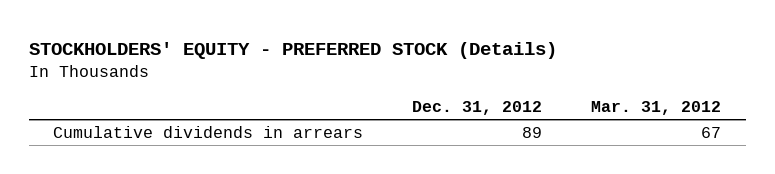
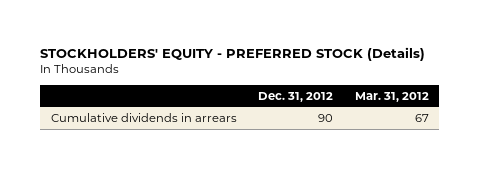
- Cumulative dividends in arrears | 89 | 67
+ Cumulative dividends in arrears | 90 | 67

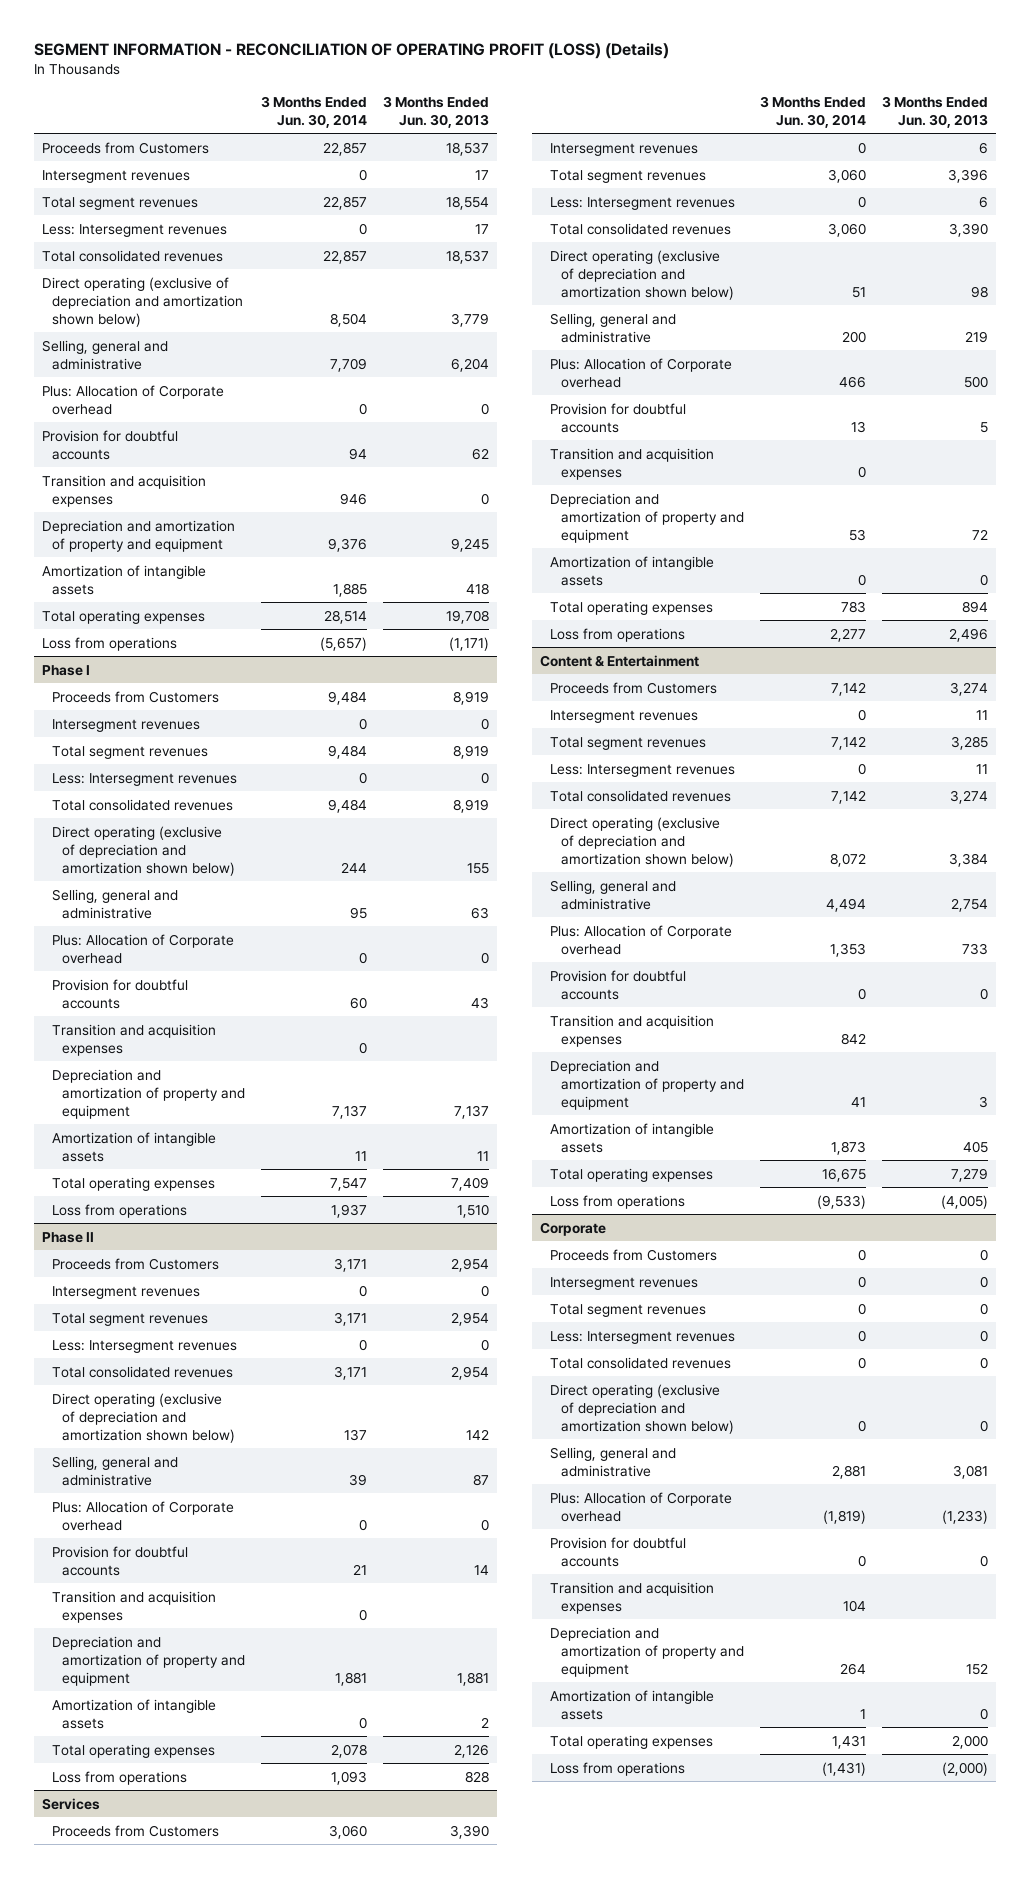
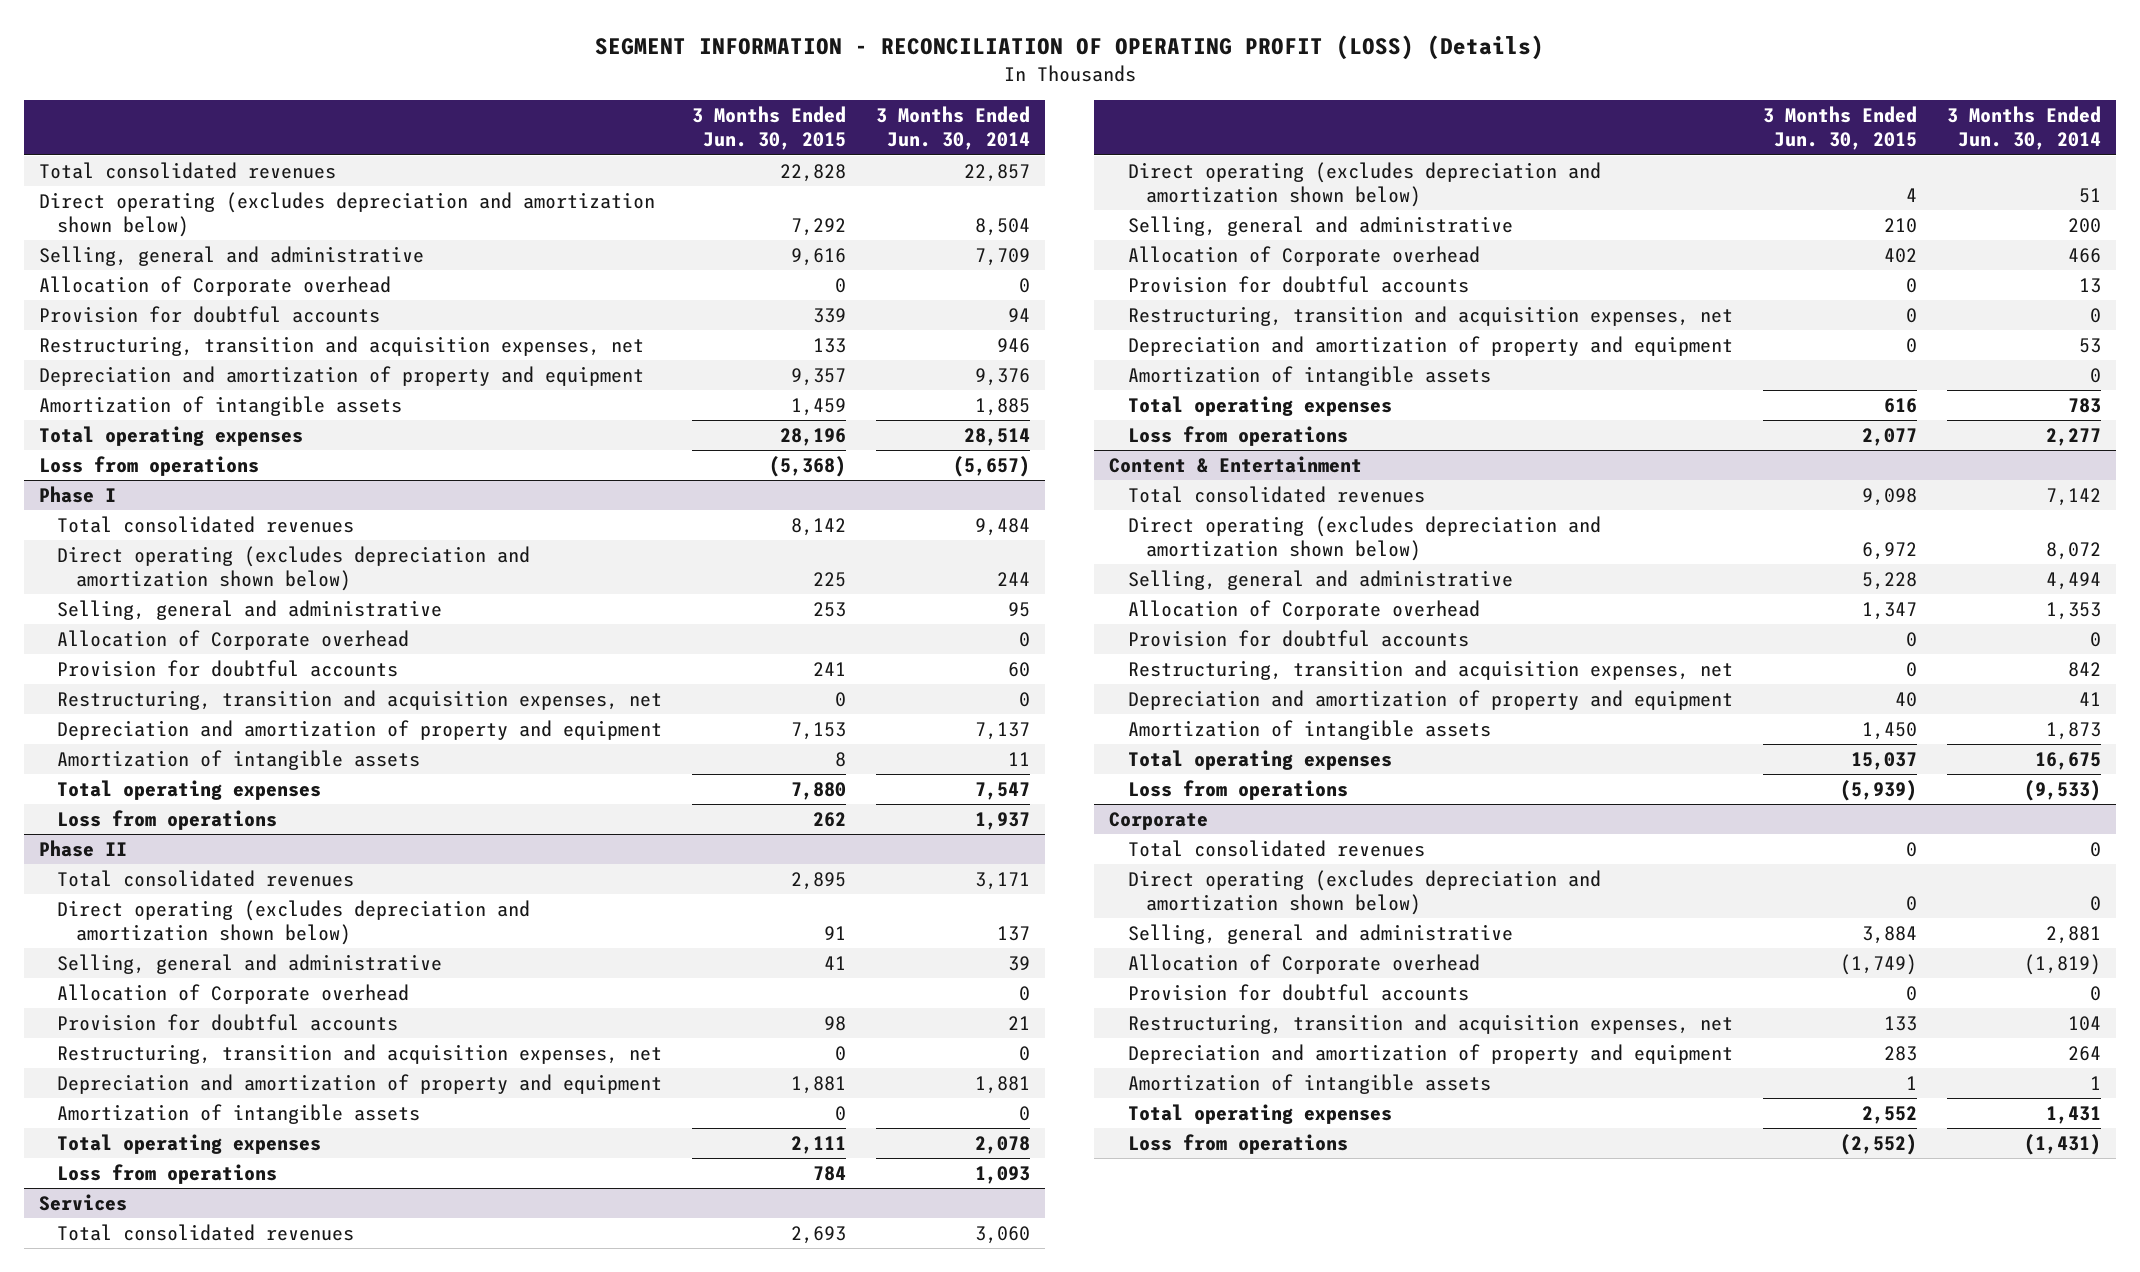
- | 3 Months Ended Jun. 30, 2014 | 3 Months Ended Jun. 30, 2013
+ | 3 Months Ended Jun. 30, 2015 | 3 Months Ended Jun. 30, 2014
- Proceeds from Customers | 22,857 | 18,537
- Intersegment revenues | 0 | 17
- Total segment revenues | 22,857 | 18,554
- Less: Intersegment revenues | 0 | 17
- Direct operating (exclusive of depreciation and amortization shown below) | 8,504 | 3,779
+ Direct operating (excludes depreciation and amortization shown below) | 7,292 | 8,504
- Plus: Allocation of Corporate overhead | 0 | 0
+ Allocation of Corporate overhead | 0 | 0
- Transition and acquisition expenses | 946 | 0
+ Restructuring, transition and acquisition expenses, net | 133 | 946
@ Phase I
- Proceeds from Customers | 9,484 | 8,919
- Intersegment revenues | 0 | 0
- Total segment revenues | 9,484 | 8,919
- Less: Intersegment revenues | 0 | 0
- Direct operating (exclusive of depreciation and amortization shown below) | 244 | 155
+ Direct operating (excludes depreciation and amortization shown below) | 225 | 244
- Plus: Allocation of Corporate overhead | 0 | 0
+ Allocation of Corporate overhead | | 0
- Transition and acquisition expenses | 0 |
+ Restructuring, transition and acquisition expenses, net | 0 | 0
@ Phase II
- Proceeds from Customers | 3,171 | 2,954
- Intersegment revenues | 0 | 0
- Total segment revenues | 3,171 | 2,954
- Less: Intersegment revenues | 0 | 0
- Direct operating (exclusive of depreciation and amortization shown below) | 137 | 142
+ Direct operating (excludes depreciation and amortization shown below) | 91 | 137
- Plus: Allocation of Corporate overhead | 0 | 0
+ Allocation of Corporate overhead | | 0
- Transition and acquisition expenses | 0 |
+ Restructuring, transition and acquisition expenses, net | 0 | 0
@ Services
- Proceeds from Customers | 3,060 | 3,390
- Intersegment revenues | 0 | 6
- Total segment revenues | 3,060 | 3,396
- Less: Intersegment revenues | 0 | 6
- Direct operating (exclusive of depreciation and amortization shown below) | 51 | 98
+ Direct operating (excludes depreciation and amortization shown below) | 4 | 51
- Plus: Allocation of Corporate overhead | 466 | 500
+ Allocation of Corporate overhead | 402 | 466
- Transition and acquisition expenses | 0 |
+ Restructuring, transition and acquisition expenses, net | 0 | 0
@ Content & Entertainment
- Proceeds from Customers | 7,142 | 3,274
- Intersegment revenues | 0 | 11
- Total segment revenues | 7,142 | 3,285
- Less: Intersegment revenues | 0 | 11
- Direct operating (exclusive of depreciation and amortization shown below) | 8,072 | 3,384
+ Direct operating (excludes depreciation and amortization shown below) | 6,972 | 8,072
- Plus: Allocation of Corporate overhead | 1,353 | 733
+ Allocation of Corporate overhead | 1,347 | 1,353
- Transition and acquisition expenses | 842 |
+ Restructuring, transition and acquisition expenses, net | 0 | 842
@ Corporate
- Proceeds from Customers | 0 | 0
- Intersegment revenues | 0 | 0
- Total segment revenues | 0 | 0
- Less: Intersegment revenues | 0 | 0
- Direct operating (exclusive of depreciation and amortization shown below) | 0 | 0
+ Direct operating (excludes depreciation and amortization shown below) | 0 | 0
- Plus: Allocation of Corporate overhead | (1,819) | (1,233)
+ Allocation of Corporate overhead | (1,749) | (1,819)
- Transition and acquisition expenses | 104 |
+ Restructuring, transition and acquisition expenses, net | 133 | 104

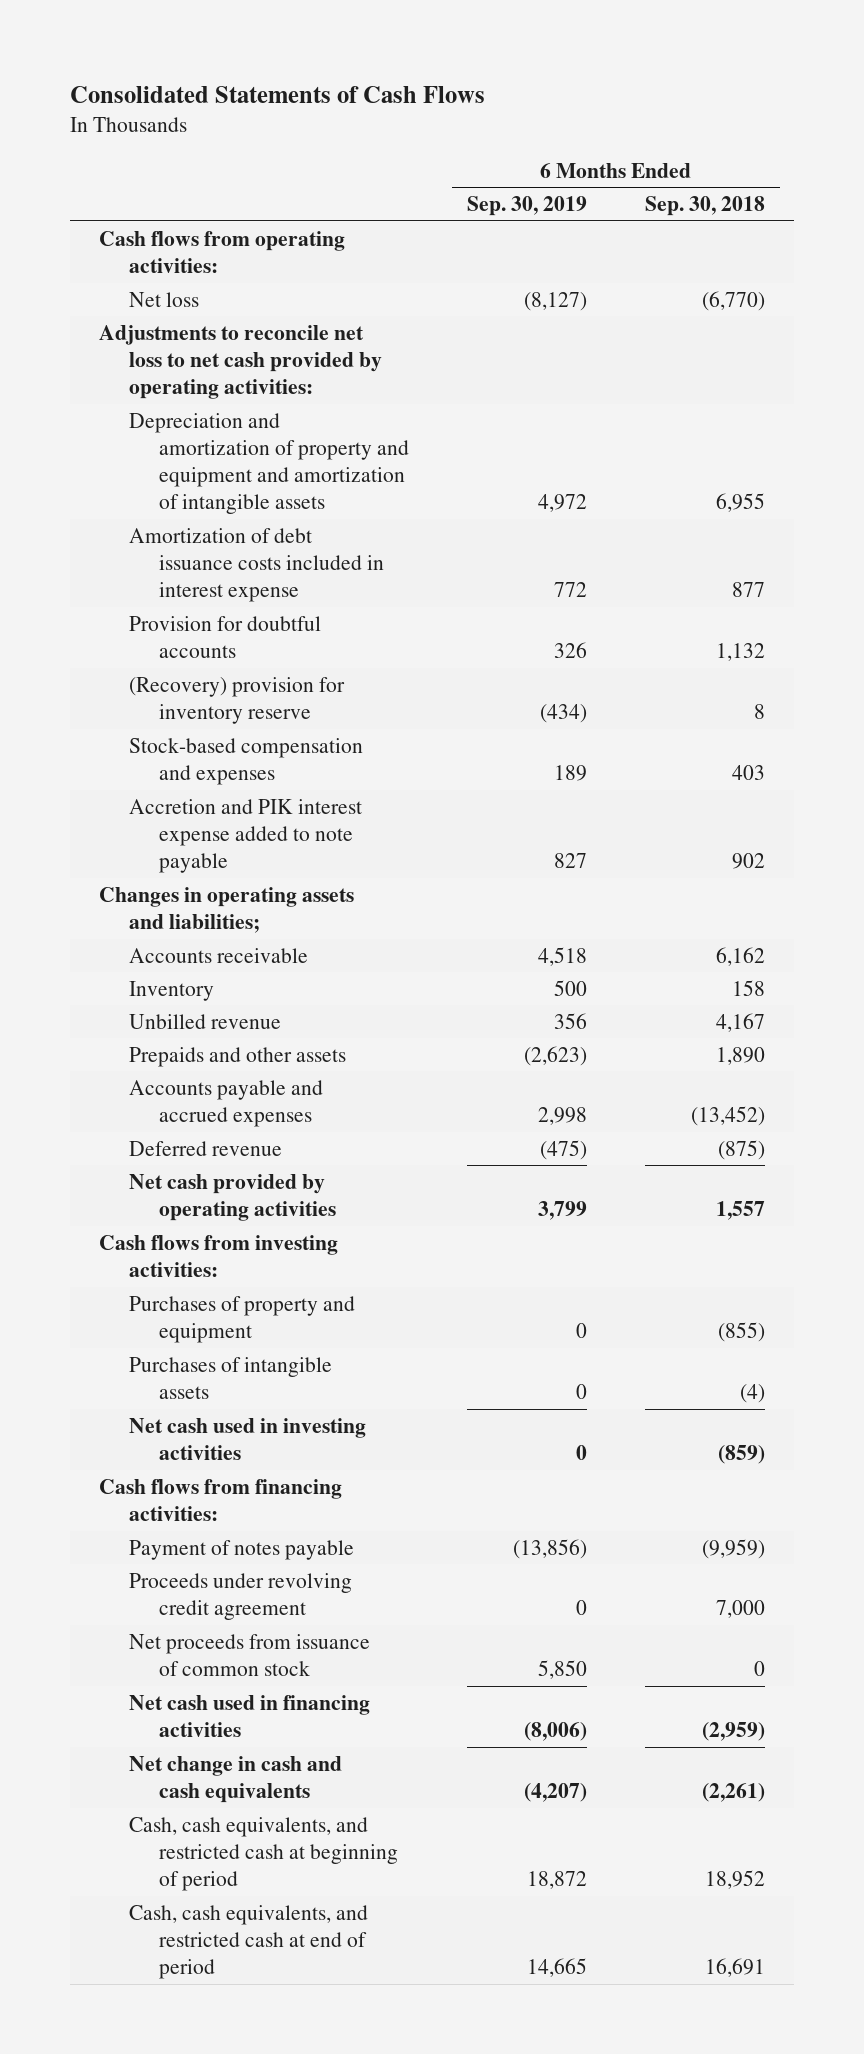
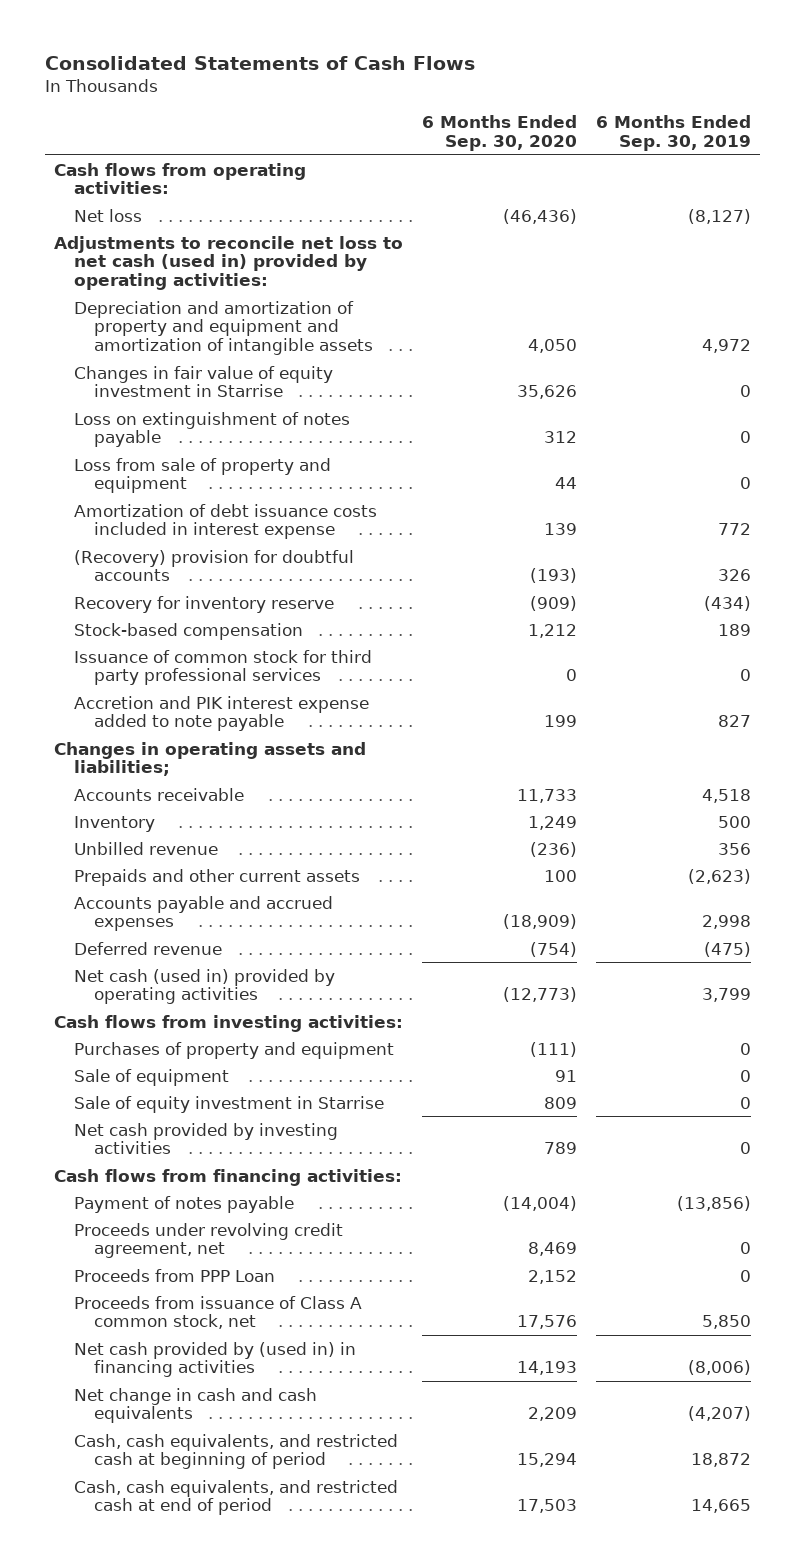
- | 6 Months Ended Sep. 30, 2019 | 6 Months Ended Sep. 30, 2018
+ | 6 Months Ended Sep. 30, 2020 | 6 Months Ended Sep. 30, 2019
- Adjustments to reconcile net loss to net cash provided by operating activities:
+ Adjustments to reconcile net loss to net cash (used in) provided by operating activities:
+ Changes in fair value of equity investment in Starrise | 35,626 | 0
+ Loss on extinguishment of notes payable | 312 | 0
+ Loss from sale of property and equipment | 44 | 0
- Provision for doubtful accounts | 326 | 1,132
- (Recovery) provision for inventory reserve | (434) | 8
- Stock-based compensation and expenses | 189 | 403
+ (Recovery) provision for doubtful accounts | (193) | 326
+ Recovery for inventory reserve | (909) | (434)
+ Stock-based compensation | 1,212 | 189
+ Issuance of common stock for third party professional services | 0 | 0
- Prepaids and other assets | (2,623) | 1,890
+ Prepaids and other current assets | 100 | (2,623)
- Net cash provided by operating activities | 3,799 | 1,557
+ Net cash (used in) provided by operating activities | (12,773) | 3,799
- Purchases of intangible assets | 0 | (4)
- Net cash used in investing activities | 0 | (859)
+ Sale of equipment | 91 | 0
+ Sale of equity investment in Starrise | 809 | 0
+ Net cash provided by investing activities | 789 | 0
- Proceeds under revolving credit agreement | 0 | 7,000
- Net proceeds from issuance of common stock | 5,850 | 0
- Net cash used in financing activities | (8,006) | (2,959)
+ Proceeds under revolving credit agreement, net | 8,469 | 0
+ Proceeds from PPP Loan | 2,152 | 0
+ Proceeds from issuance of Class A common stock, net | 17,576 | 5,850
+ Net cash provided by (used in) in financing activities | 14,193 | (8,006)

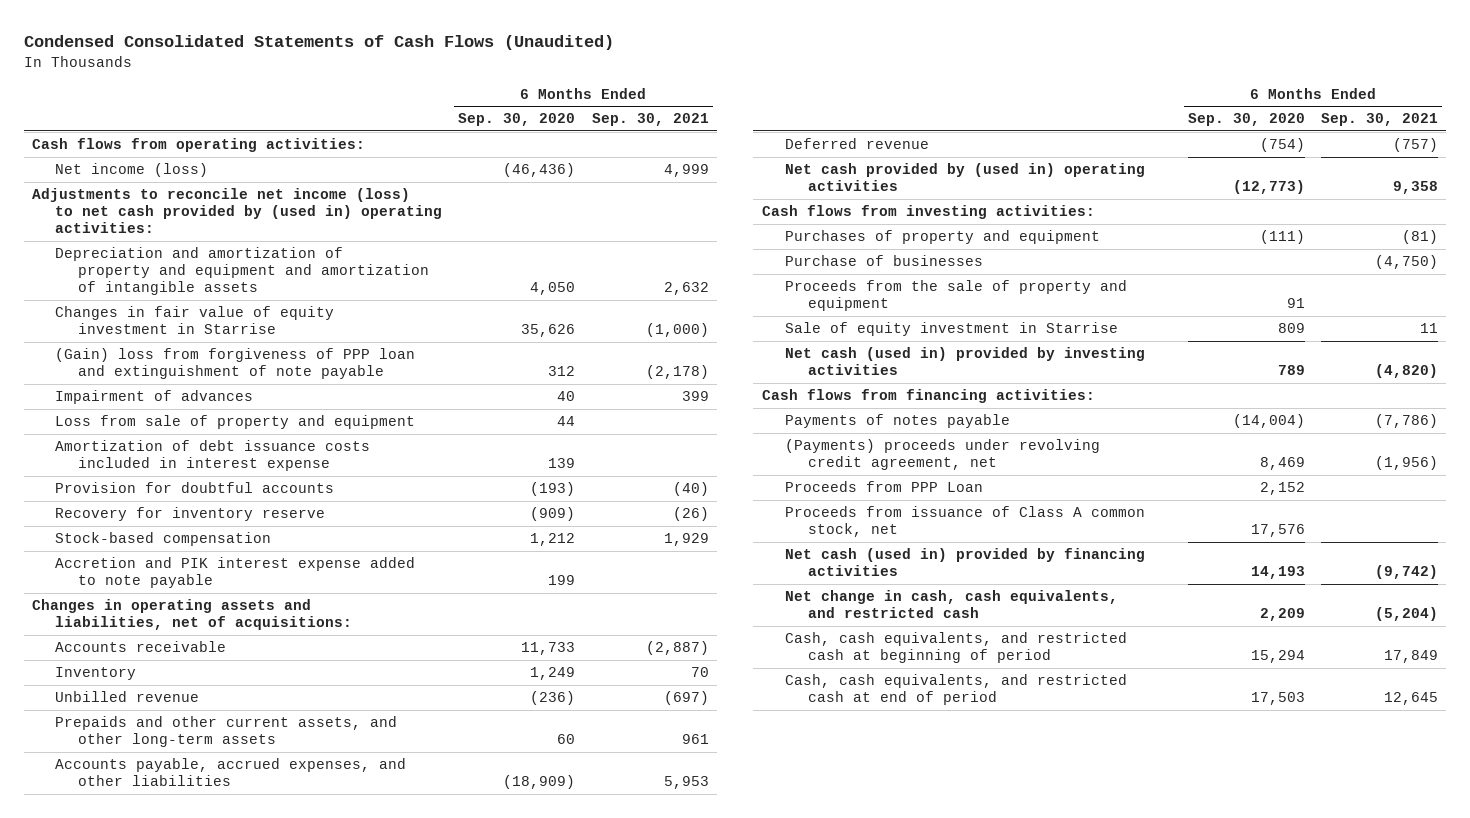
- Consolidated Statements of Cash Flows
+ Condensed Consolidated Statements of Cash Flows (Unaudited)
- | 6 Months Ended Sep. 30, 2020 | 6 Months Ended Sep. 30, 2019
+ | 6 Months Ended Sep. 30, 2020 | 6 Months Ended Sep. 30, 2021
- Net loss | (46,436) | (8,127)
- Adjustments to reconcile net loss to net cash (used in) provided by operating activities:
+ Net income (loss) | (46,436) | 4,999
+ Adjustments to reconcile net income (loss) to net cash provided by (used in) operating activities:
- Loss on extinguishment of notes payable | 312 | 0
+ (Gain) loss from forgiveness of PPP loan and extinguishment of note payable | 312 | (2,178)
+ Impairment of advances | 40 | 399
- (Recovery) provision for doubtful accounts | (193) | 326
+ Provision for doubtful accounts | (193) | (40)
- Issuance of common stock for third party professional services | 0 | 0
- Changes in operating assets and liabilities;
+ Changes in operating assets and liabilities, net of acquisitions:
- Prepaids and other current assets | 100 | (2,623)
- Accounts payable and accrued expenses | (18,909) | 2,998
+ Prepaids and other current assets, and other long-term assets | 60 | 961
+ Accounts payable, accrued expenses, and other liabilities | (18,909) | 5,953
- Net cash (used in) provided by operating activities | (12,773) | 3,799
+ Net cash provided by (used in) operating activities | (12,773) | 9,358
- Sale of equipment | 91 | 0
+ Purchase of businesses | | (4,750)
+ Proceeds from the sale of property and equipment | 91 |
- Net cash provided by investing activities | 789 | 0
+ Net cash (used in) provided by investing activities | 789 | (4,820)
- Payment of notes payable | (14,004) | (13,856)
- Proceeds under revolving credit agreement, net | 8,469 | 0
+ Payments of notes payable | (14,004) | (7,786)
+ (Payments) proceeds under revolving credit agreement, net | 8,469 | (1,956)
- Net cash provided by (used in) in financing activities | 14,193 | (8,006)
- Net change in cash and cash equivalents | 2,209 | (4,207)
+ Net cash (used in) provided by financing activities | 14,193 | (9,742)
+ Net change in cash, cash equivalents, and restricted cash | 2,209 | (5,204)

